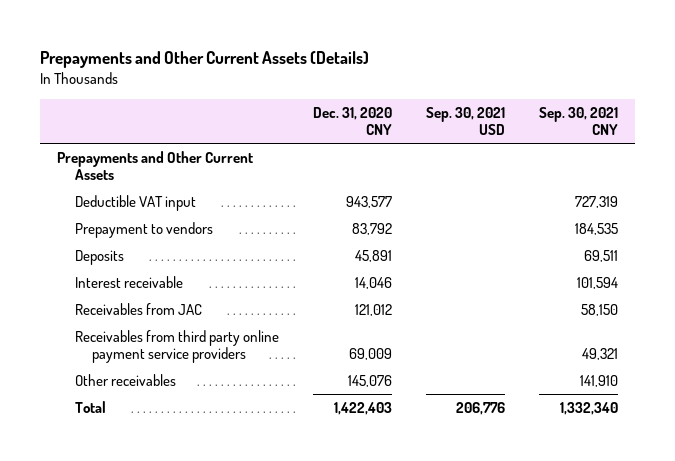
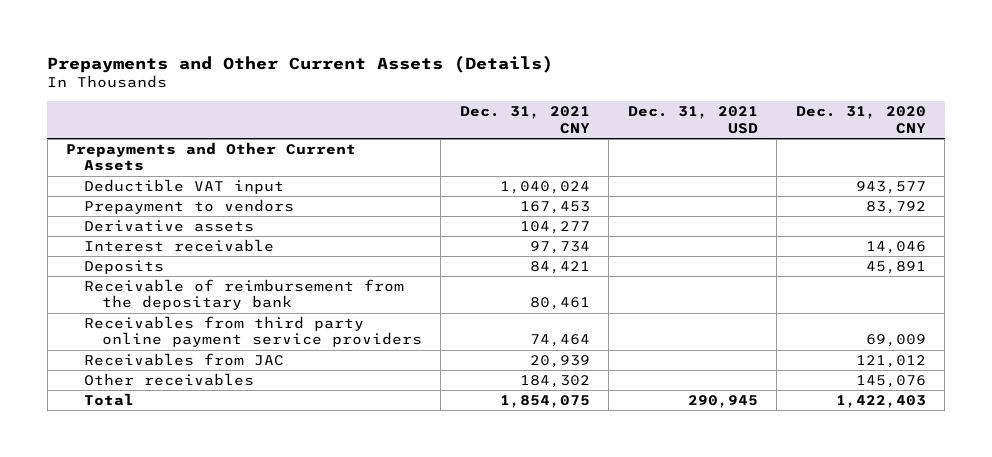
- | Dec. 31, 2020 CNY | Sep. 30, 2021 USD | Sep. 30, 2021 CNY
+ | Dec. 31, 2021 CNY | Dec. 31, 2021 USD | Dec. 31, 2020 CNY
+ Derivative assets | 104,277 | |
moved down: Deposits | 84,421 | | 45,891
+ Receivable of reimbursement from the depositary bank | 80,461 | |
moved down: Receivables from JAC | 20,939 | | 121,012

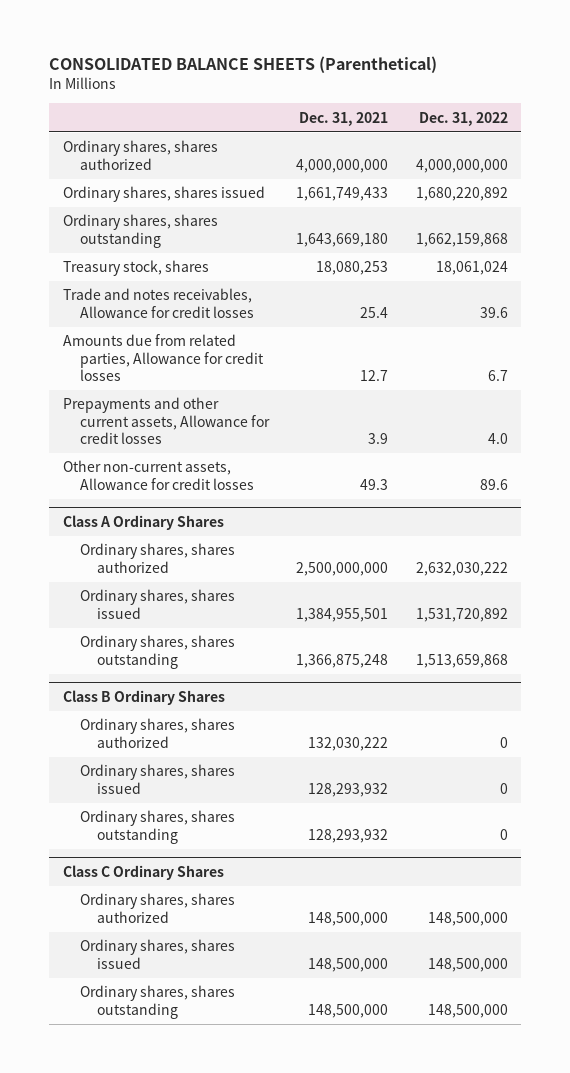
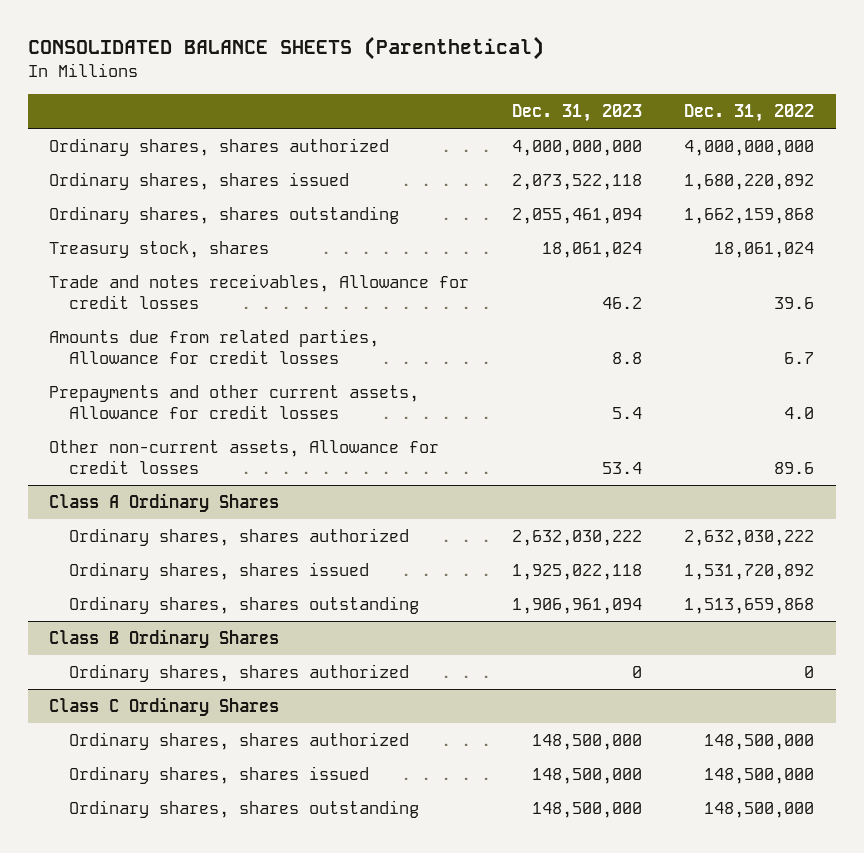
- | Dec. 31, 2021 | Dec. 31, 2022
+ | Dec. 31, 2023 | Dec. 31, 2022
@ Class B Ordinary Shares
- Ordinary shares, shares issued | 128,293,932 | 0
- Ordinary shares, shares outstanding | 128,293,932 | 0

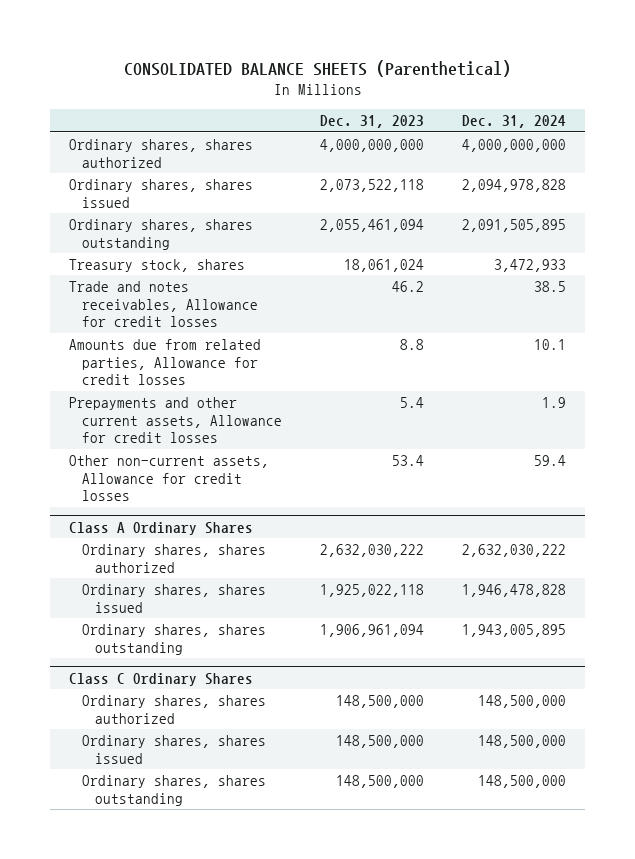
- | Dec. 31, 2023 | Dec. 31, 2022
+ | Dec. 31, 2023 | Dec. 31, 2024
- Class B Ordinary Shares
- Ordinary shares, shares authorized | 0 | 0

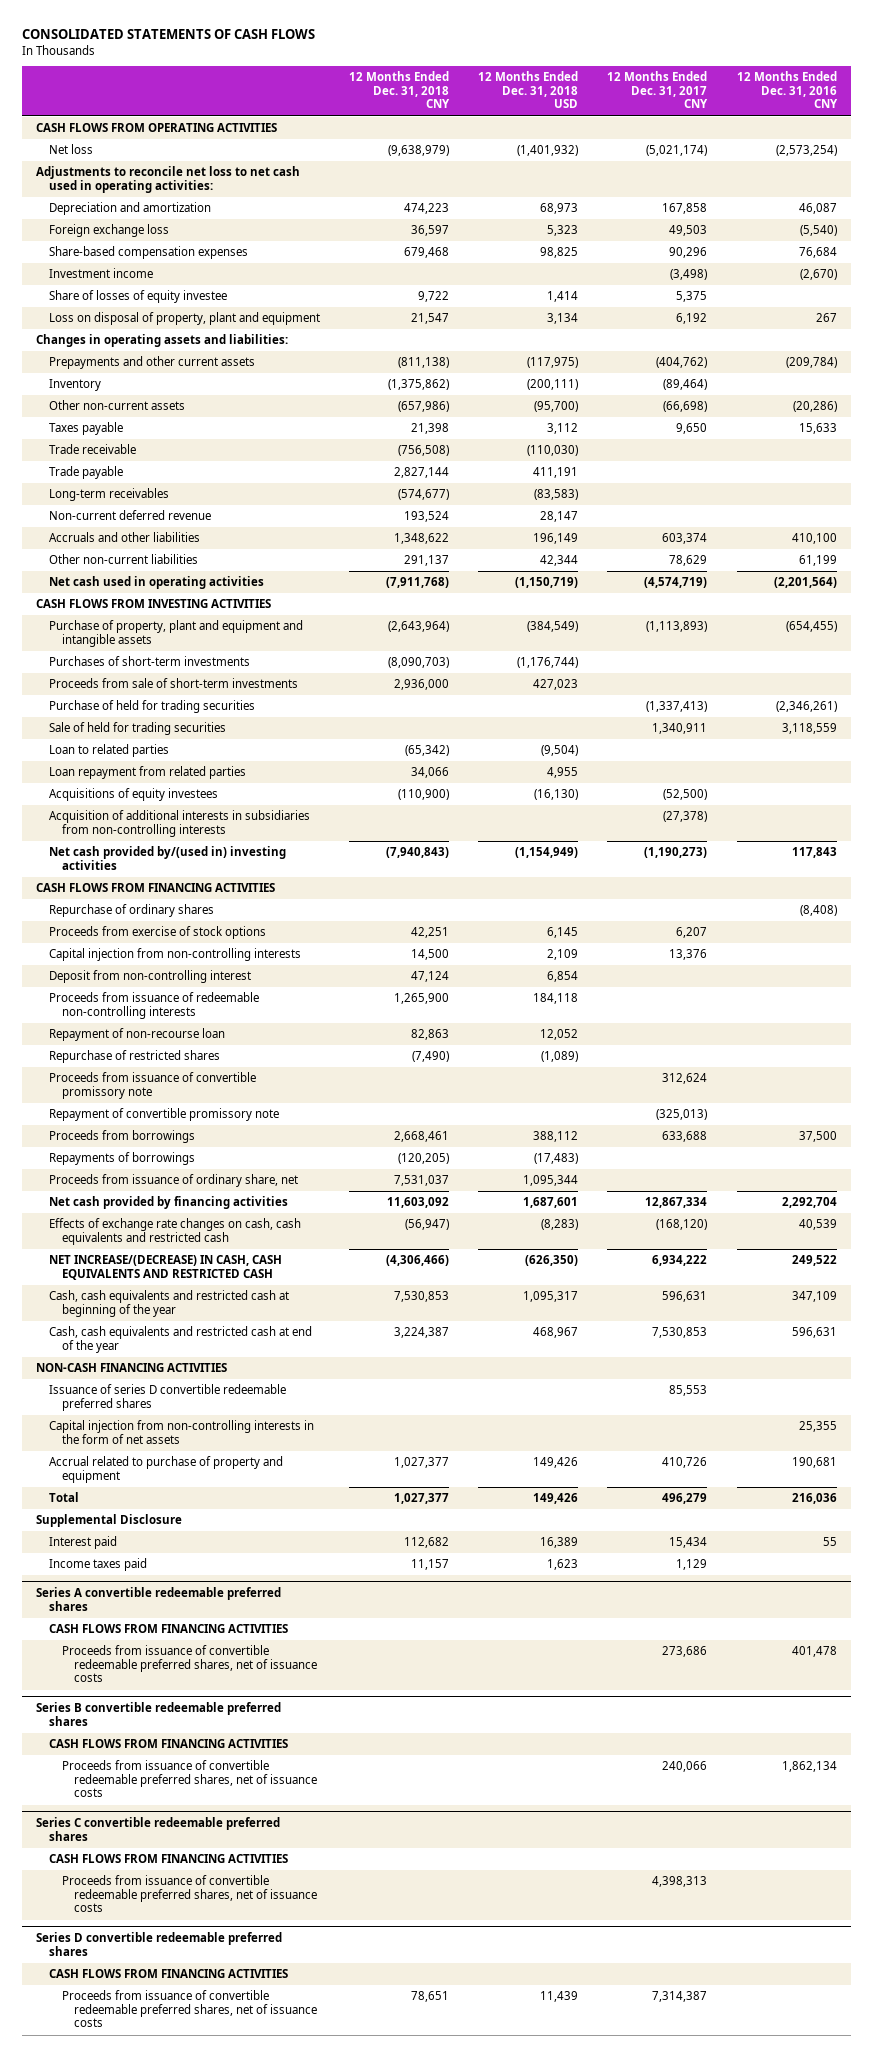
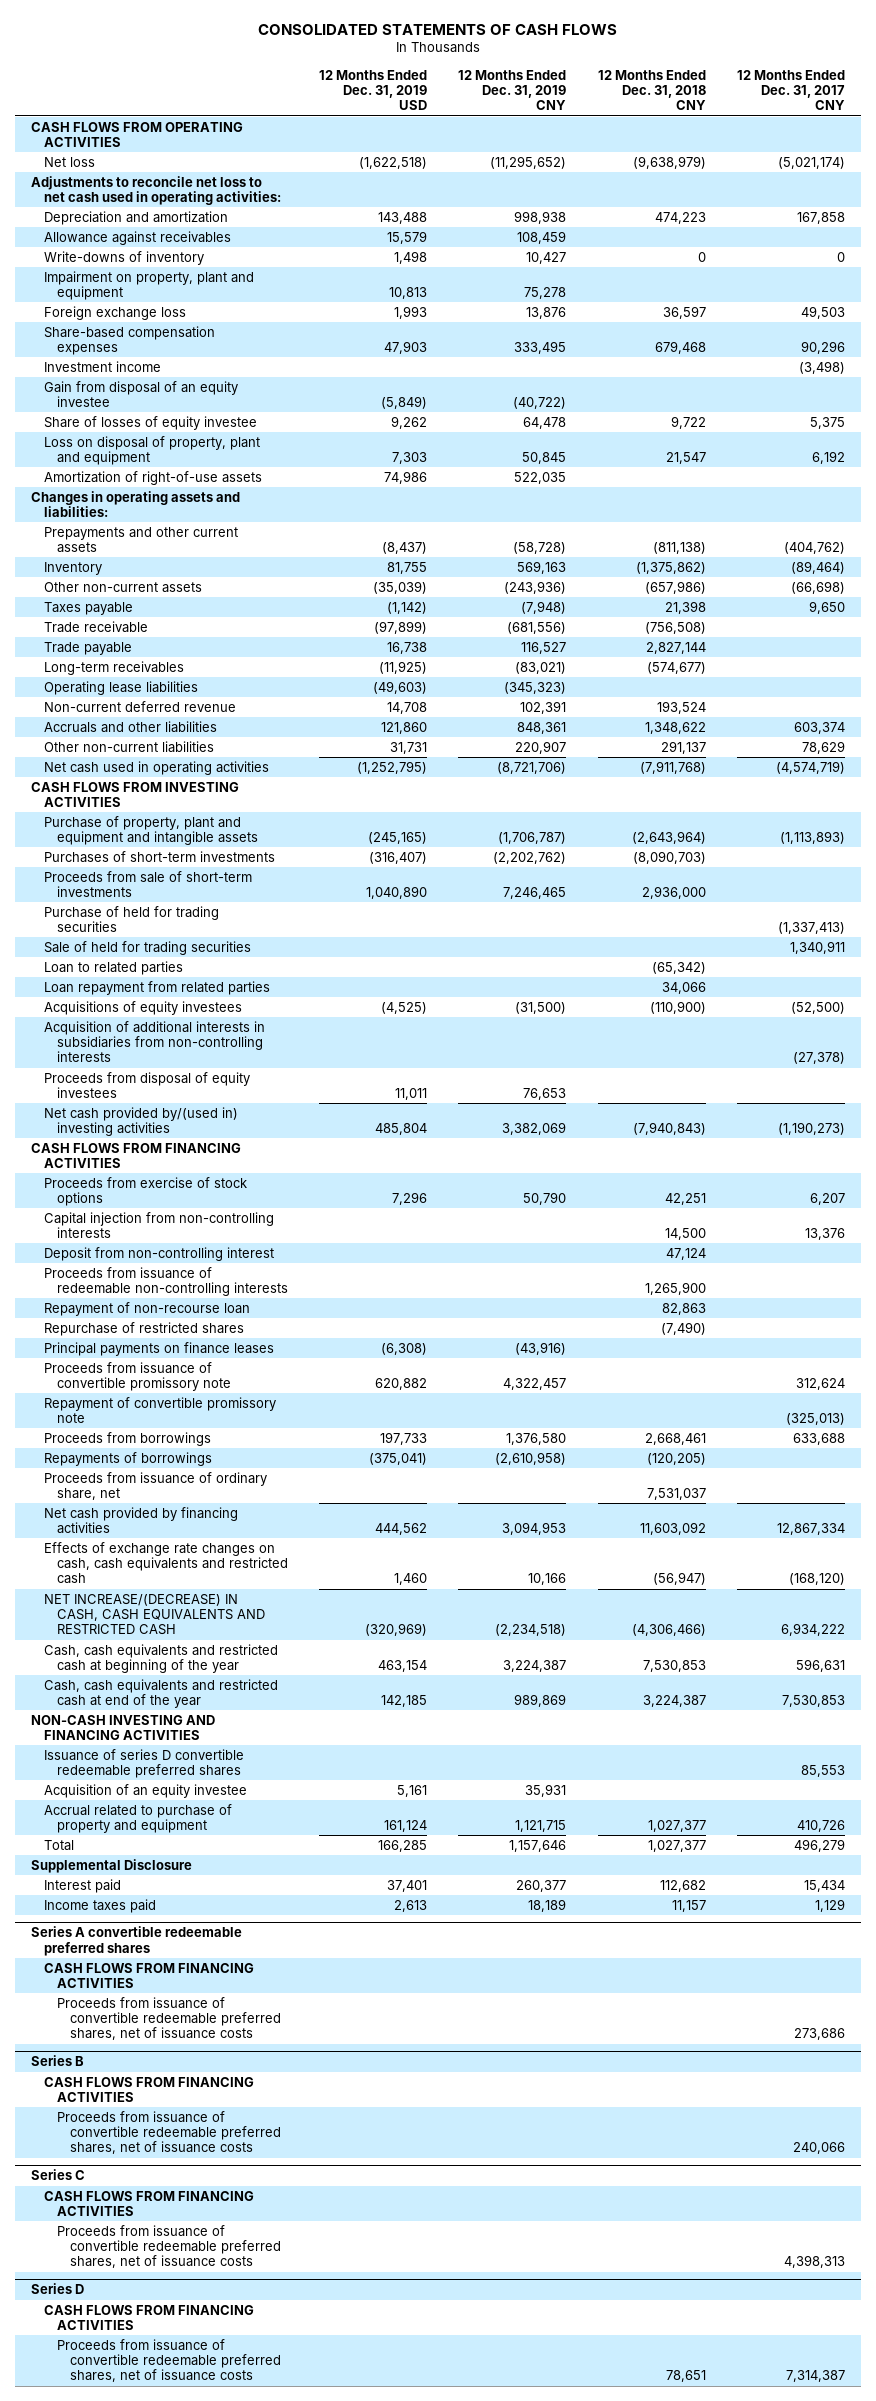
- | 12 Months Ended Dec. 31, 2018 CNY | 12 Months Ended Dec. 31, 2018 USD | 12 Months Ended Dec. 31, 2017 CNY | 12 Months Ended Dec. 31, 2016 CNY
+ | 12 Months Ended Dec. 31, 2019 USD | 12 Months Ended Dec. 31, 2019 CNY | 12 Months Ended Dec. 31, 2018 CNY | 12 Months Ended Dec. 31, 2017 CNY
+ Allowance against receivables | 15,579 | 108,459 | |
+ Write-downs of inventory | 1,498 | 10,427 | 0 | 0
+ Impairment on property, plant and equipment | 10,813 | 75,278 | |
+ Gain from disposal of an equity investee | (5,849) | (40,722) | |
+ Amortization of right-of-use assets | 74,986 | 522,035 | |
+ Operating lease liabilities | (49,603) | (345,323) | |
+ Proceeds from disposal of equity investees | 11,011 | 76,653 | |
- Repurchase of ordinary shares | | | | (8,408)
+ Principal payments on finance leases | (6,308) | (43,916) | |
- NON-CASH FINANCING ACTIVITIES
+ NON-CASH INVESTING AND FINANCING ACTIVITIES
- Capital injection from non-controlling interests in the form of net assets | | | | 25,355
+ Acquisition of an equity investee | 5,161 | 35,931 | |
- Series B convertible redeemable preferred shares
+ Series B
- Series C convertible redeemable preferred shares
+ Series C
- Series D convertible redeemable preferred shares
+ Series D

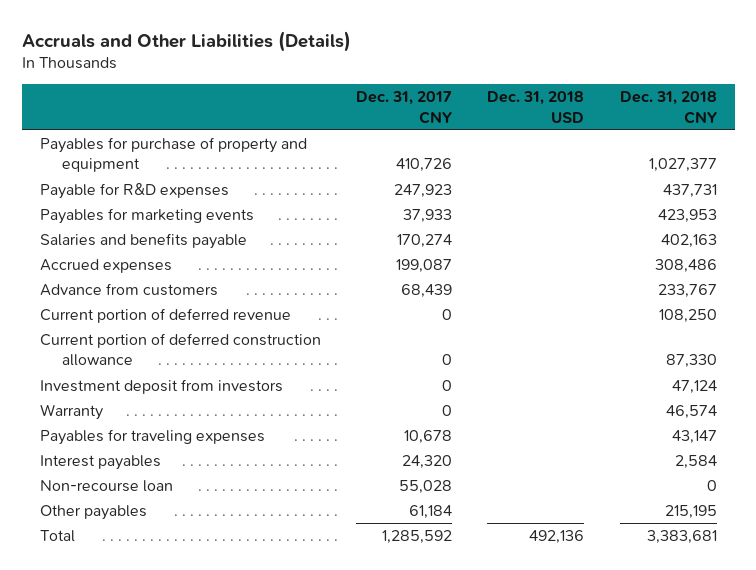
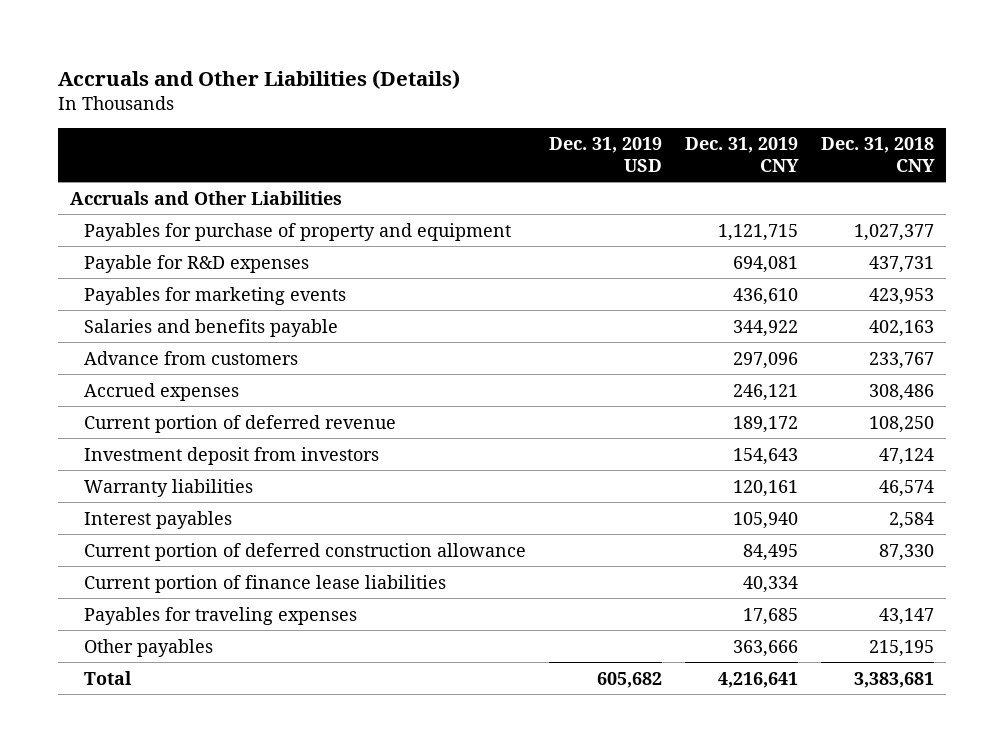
- | Dec. 31, 2017 CNY | Dec. 31, 2018 USD | Dec. 31, 2018 CNY
+ | Dec. 31, 2019 USD | Dec. 31, 2019 CNY | Dec. 31, 2018 CNY
+ Accruals and Other Liabilities
moved down: Accrued expenses | | 246,121 | 308,486
- Warranty | 0 | | 46,574
+ Warranty liabilities | | 120,161 | 46,574
- Non-recourse loan | 55,028 | | 0
moved down: Current portion of deferred construction allowance | | 84,495 | 87,330
+ Current portion of finance lease liabilities | | 40,334 |
moved down: Payables for traveling expenses | | 17,685 | 43,147

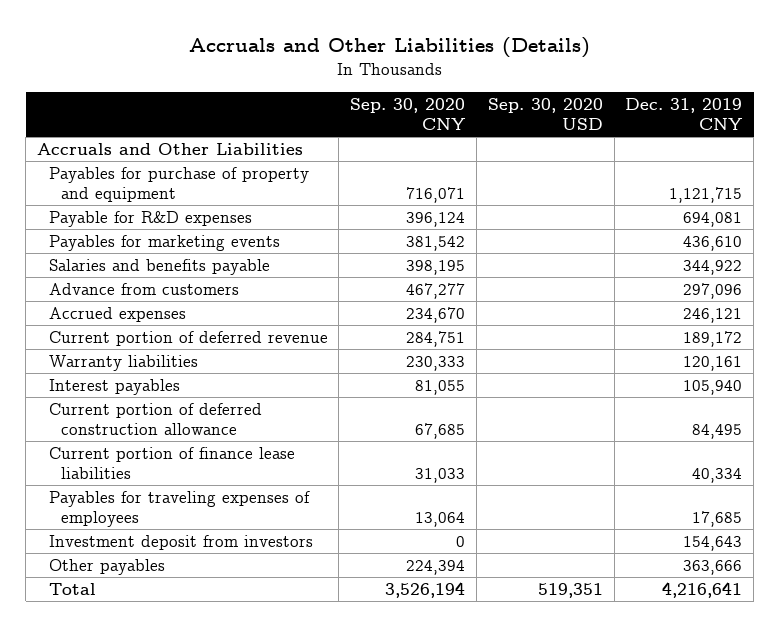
- | Dec. 31, 2019 USD | Dec. 31, 2019 CNY | Dec. 31, 2018 CNY
+ | Sep. 30, 2020 CNY | Sep. 30, 2020 USD | Dec. 31, 2019 CNY
- Payables for traveling expenses | | 17,685 | 43,147
+ Payables for traveling expenses of employees | 13,064 | | 17,685
moved down: Investment deposit from investors | 0 | | 154,643

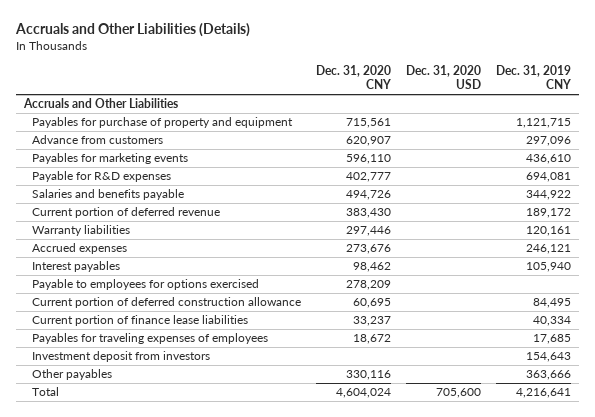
- | Sep. 30, 2020 CNY | Sep. 30, 2020 USD | Dec. 31, 2019 CNY
+ | Dec. 31, 2020 CNY | Dec. 31, 2020 USD | Dec. 31, 2019 CNY
moved up: Advance from customers | 620,907 | | 297,096
moved down: Payable for R&D expenses | 402,777 | | 694,081
moved down: Accrued expenses | 273,676 | | 246,121
+ Payable to employees for options exercised | 278,209 | |

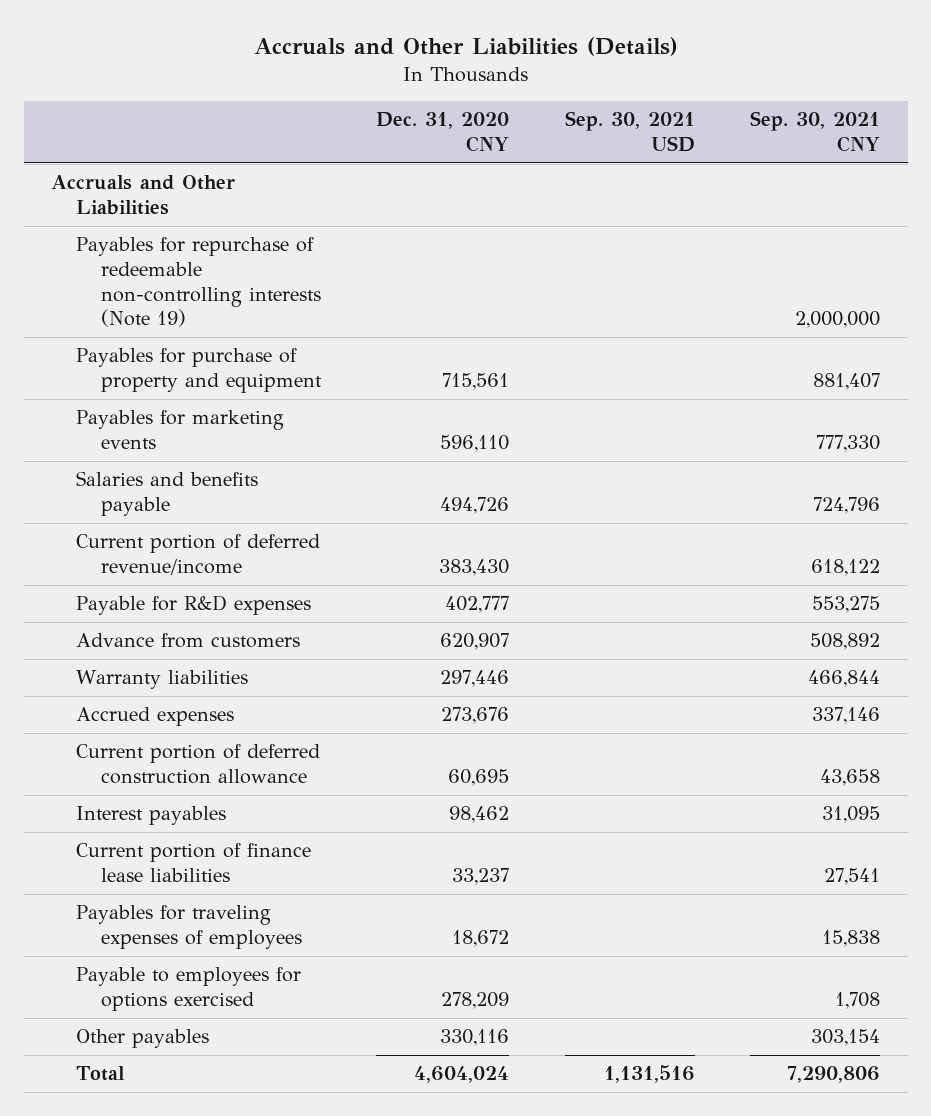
- | Dec. 31, 2020 CNY | Dec. 31, 2020 USD | Dec. 31, 2019 CNY
+ | Dec. 31, 2020 CNY | Sep. 30, 2021 USD | Sep. 30, 2021 CNY
+ Payables for repurchase of redeemable non-controlling interests (Note 19) | | | 2,000,000
- Current portion of deferred revenue | 383,430 | | 189,172
+ Current portion of deferred revenue/income | 383,430 | | 618,122
moved down: Payable for R&D expenses | 402,777 | | 553,275
moved down: Advance from customers | 620,907 | | 508,892
moved down: Interest payables | 98,462 | | 31,095
- Investment deposit from investors | | | 154,643
moved down: Payable to employees for options exercised | 278,209 | | 1,708

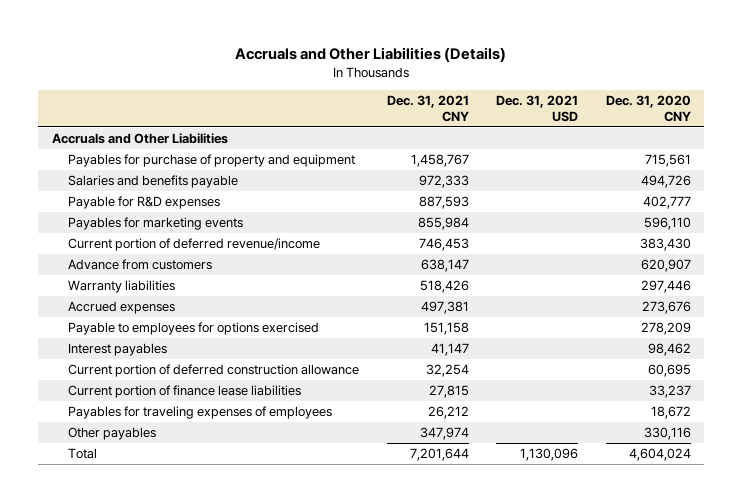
- | Dec. 31, 2020 CNY | Sep. 30, 2021 USD | Sep. 30, 2021 CNY
+ | Dec. 31, 2021 CNY | Dec. 31, 2021 USD | Dec. 31, 2020 CNY
- Payables for repurchase of redeemable non-controlling interests (Note 19) | | | 2,000,000
moved down: Payables for marketing events | 855,984 | | 596,110
moved down: Current portion of deferred revenue/income | 746,453 | | 383,430
moved up: Payable to employees for options exercised | 151,158 | | 278,209
moved down: Current portion of deferred construction allowance | 32,254 | | 60,695

